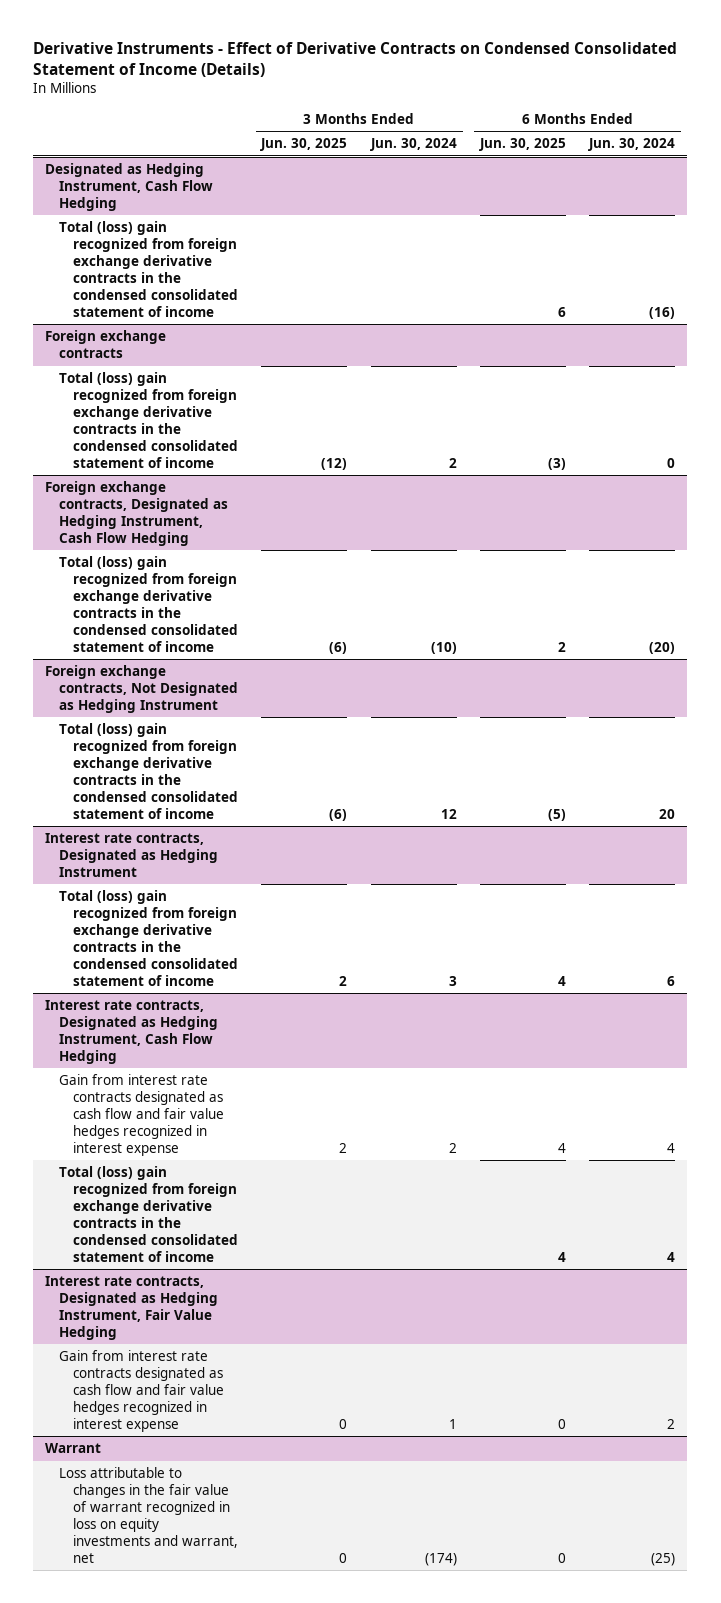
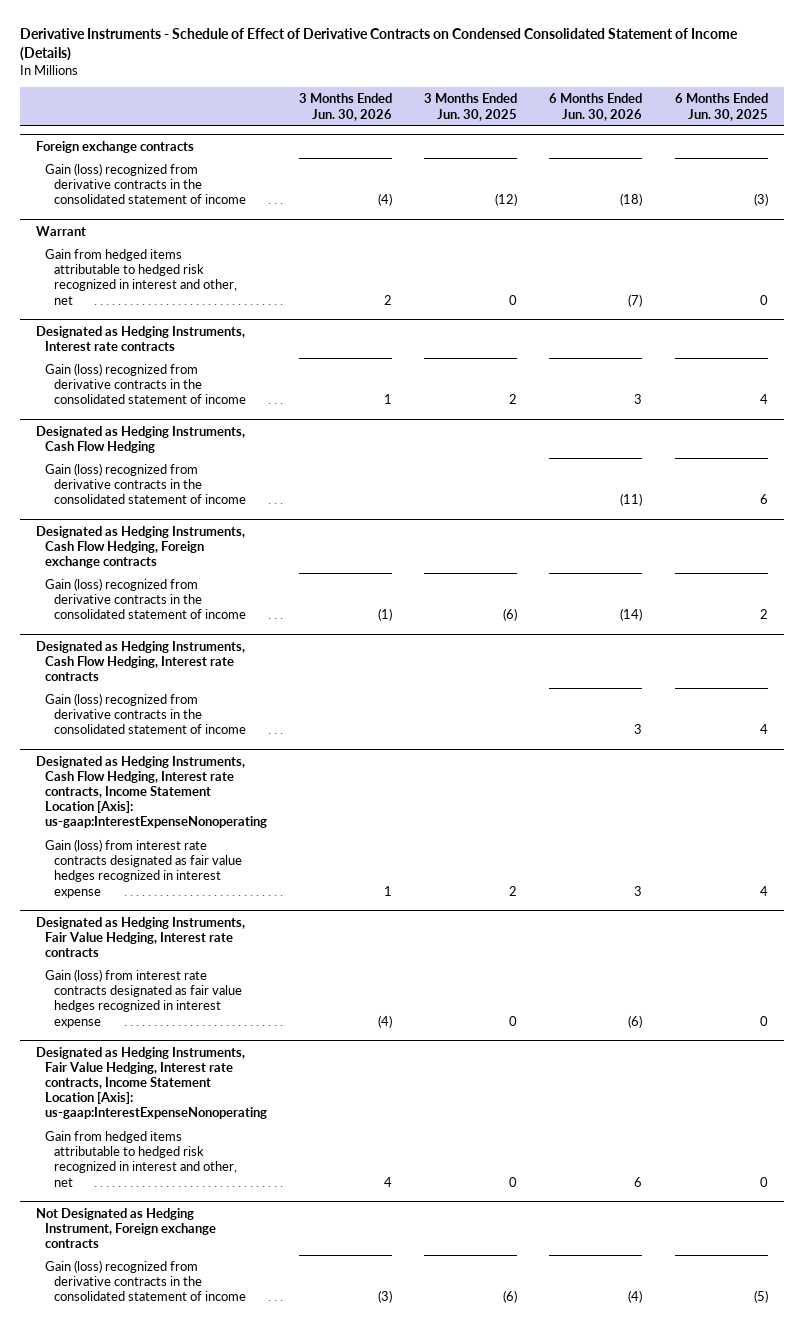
- Derivative Instruments - Effect of Derivative Contracts on Condensed Consolidated Statement of Income (Details)
+ Derivative Instruments - Schedule of Effect of Derivative Contracts on Condensed Consolidated Statement of Income (Details)
- | 3 Months Ended Jun. 30, 2025 | 3 Months Ended Jun. 30, 2024 | 6 Months Ended Jun. 30, 2025 | 6 Months Ended Jun. 30, 2024
+ | 3 Months Ended Jun. 30, 2026 | 3 Months Ended Jun. 30, 2025 | 6 Months Ended Jun. 30, 2026 | 6 Months Ended Jun. 30, 2025
- Designated as Hedging Instrument, Cash Flow Hedging
- Total (loss) gain recognized from foreign exchange derivative contracts in the condensed consolidated statement of income | | | 6 | (16)
@ Foreign exchange contracts
- Total (loss) gain recognized from foreign exchange derivative contracts in the condensed consolidated statement of income | (12) | 2 | (3) | 0
- Foreign exchange contracts, Designated as Hedging Instrument, Cash Flow Hedging
- Total (loss) gain recognized from foreign exchange derivative contracts in the condensed consolidated statement of income | (6) | (10) | 2 | (20)
- Foreign exchange contracts, Not Designated as Hedging Instrument
- Total (loss) gain recognized from foreign exchange derivative contracts in the condensed consolidated statement of income | (6) | 12 | (5) | 20
- Interest rate contracts, Designated as Hedging Instrument
- Total (loss) gain recognized from foreign exchange derivative contracts in the condensed consolidated statement of income | 2 | 3 | 4 | 6
- Interest rate contracts, Designated as Hedging Instrument, Cash Flow Hedging
- Gain from interest rate contracts designated as cash flow and fair value hedges recognized in interest expense | 2 | 2 | 4 | 4
- Total (loss) gain recognized from foreign exchange derivative contracts in the condensed consolidated statement of income | | | 4 | 4
- Interest rate contracts, Designated as Hedging Instrument, Fair Value Hedging
- Gain from interest rate contracts designated as cash flow and fair value hedges recognized in interest expense | 0 | 1 | 0 | 2
@ Foreign exchange contracts
+ Gain (loss) recognized from derivative contracts in the consolidated statement of income | (4) | (12) | (18) | (3)
@ Warrant
- Loss attributable to changes in the fair value of warrant recognized in loss on equity investments and warrant, net | 0 | (174) | 0 | (25)
+ Gain from hedged items attributable to hedged risk recognized in interest and other, net | 2 | 0 | (7) | 0
+ Designated as Hedging Instruments, Interest rate contracts
+ Gain (loss) recognized from derivative contracts in the consolidated statement of income | 1 | 2 | 3 | 4
+ Designated as Hedging Instruments, Cash Flow Hedging
+ Gain (loss) recognized from derivative contracts in the consolidated statement of income | | | (11) | 6
+ Designated as Hedging Instruments, Cash Flow Hedging, Foreign exchange contracts
+ Gain (loss) recognized from derivative contracts in the consolidated statement of income | (1) | (6) | (14) | 2
+ Designated as Hedging Instruments, Cash Flow Hedging, Interest rate contracts
+ Gain (loss) recognized from derivative contracts in the consolidated statement of income | | | 3 | 4
+ Designated as Hedging Instruments, Cash Flow Hedging, Interest rate contracts, Income Statement Location [Axis]: us-gaap:InterestExpenseNonoperating
+ Gain (loss) from interest rate contracts designated as fair value hedges recognized in interest expense | 1 | 2 | 3 | 4
+ Designated as Hedging Instruments, Fair Value Hedging, Interest rate contracts
+ Gain (loss) from interest rate contracts designated as fair value hedges recognized in interest expense | (4) | 0 | (6) | 0
+ Designated as Hedging Instruments, Fair Value Hedging, Interest rate contracts, Income Statement Location [Axis]: us-gaap:InterestExpenseNonoperating
+ Gain from hedged items attributable to hedged risk recognized in interest and other, net | 4 | 0 | 6 | 0
+ Not Designated as Hedging Instrument, Foreign exchange contracts
+ Gain (loss) recognized from derivative contracts in the consolidated statement of income | (3) | (6) | (4) | (5)

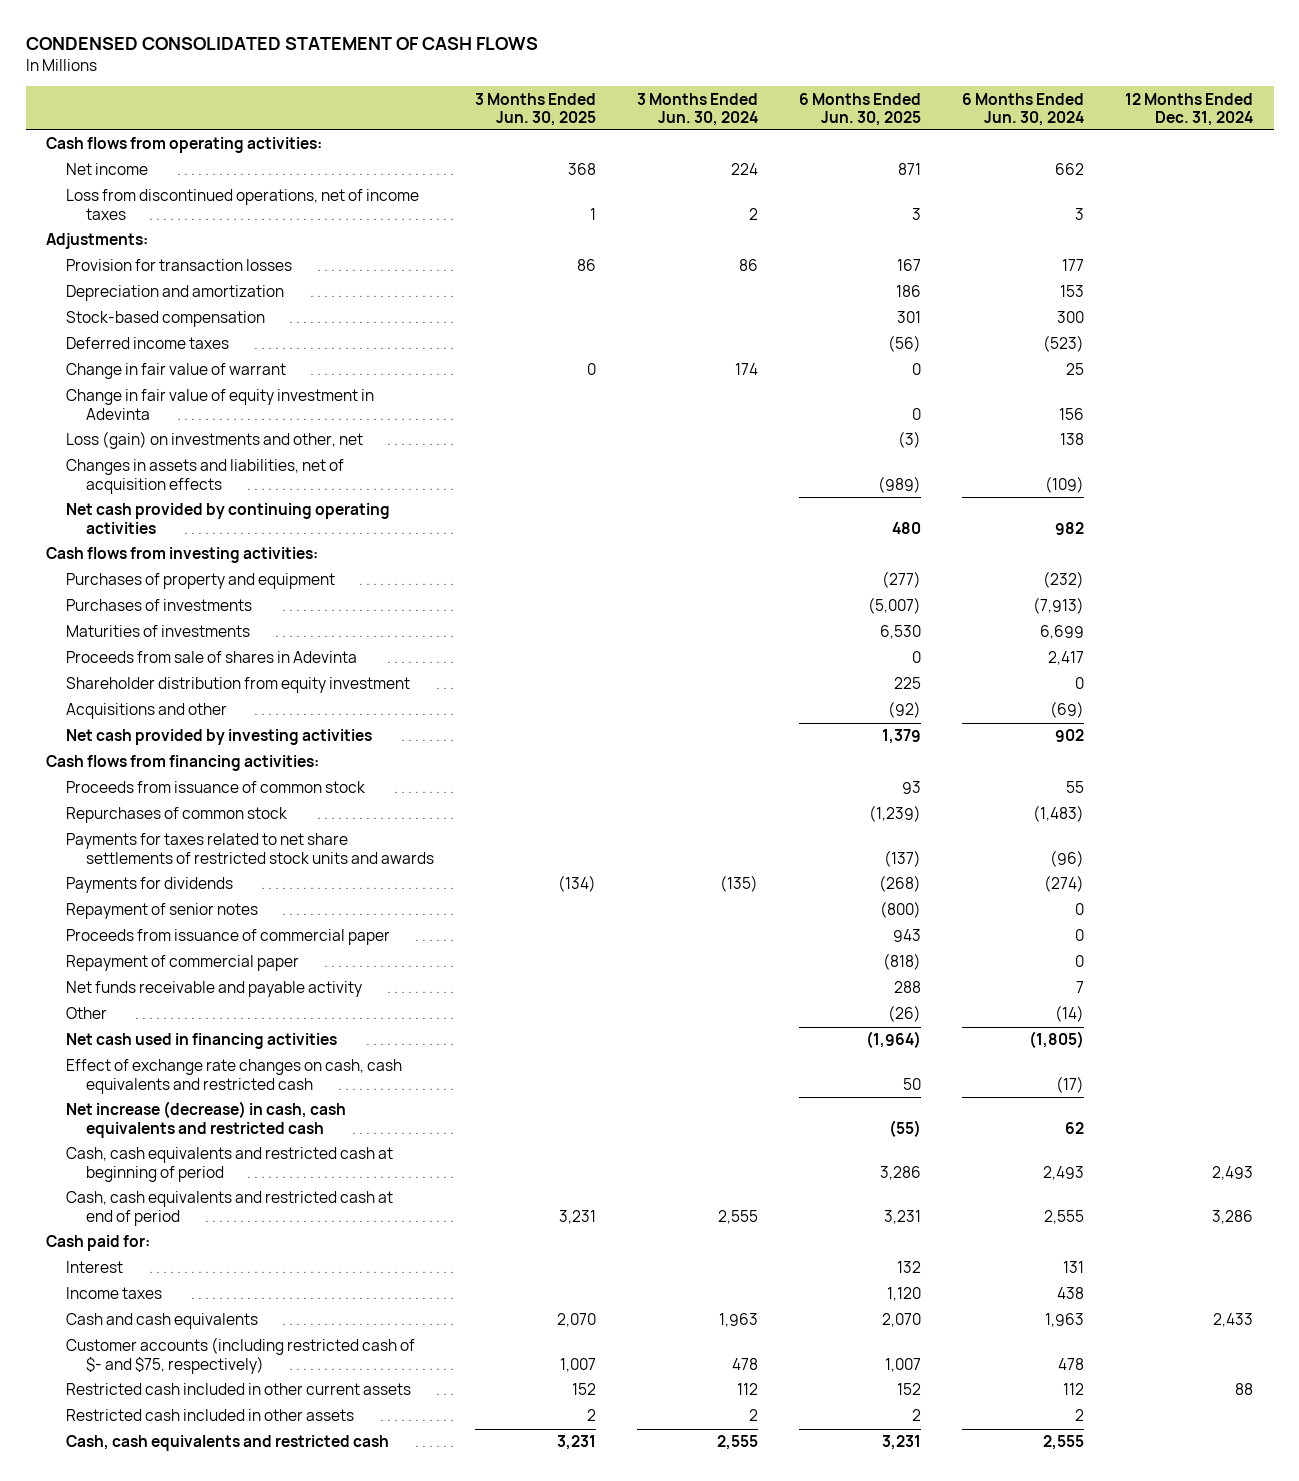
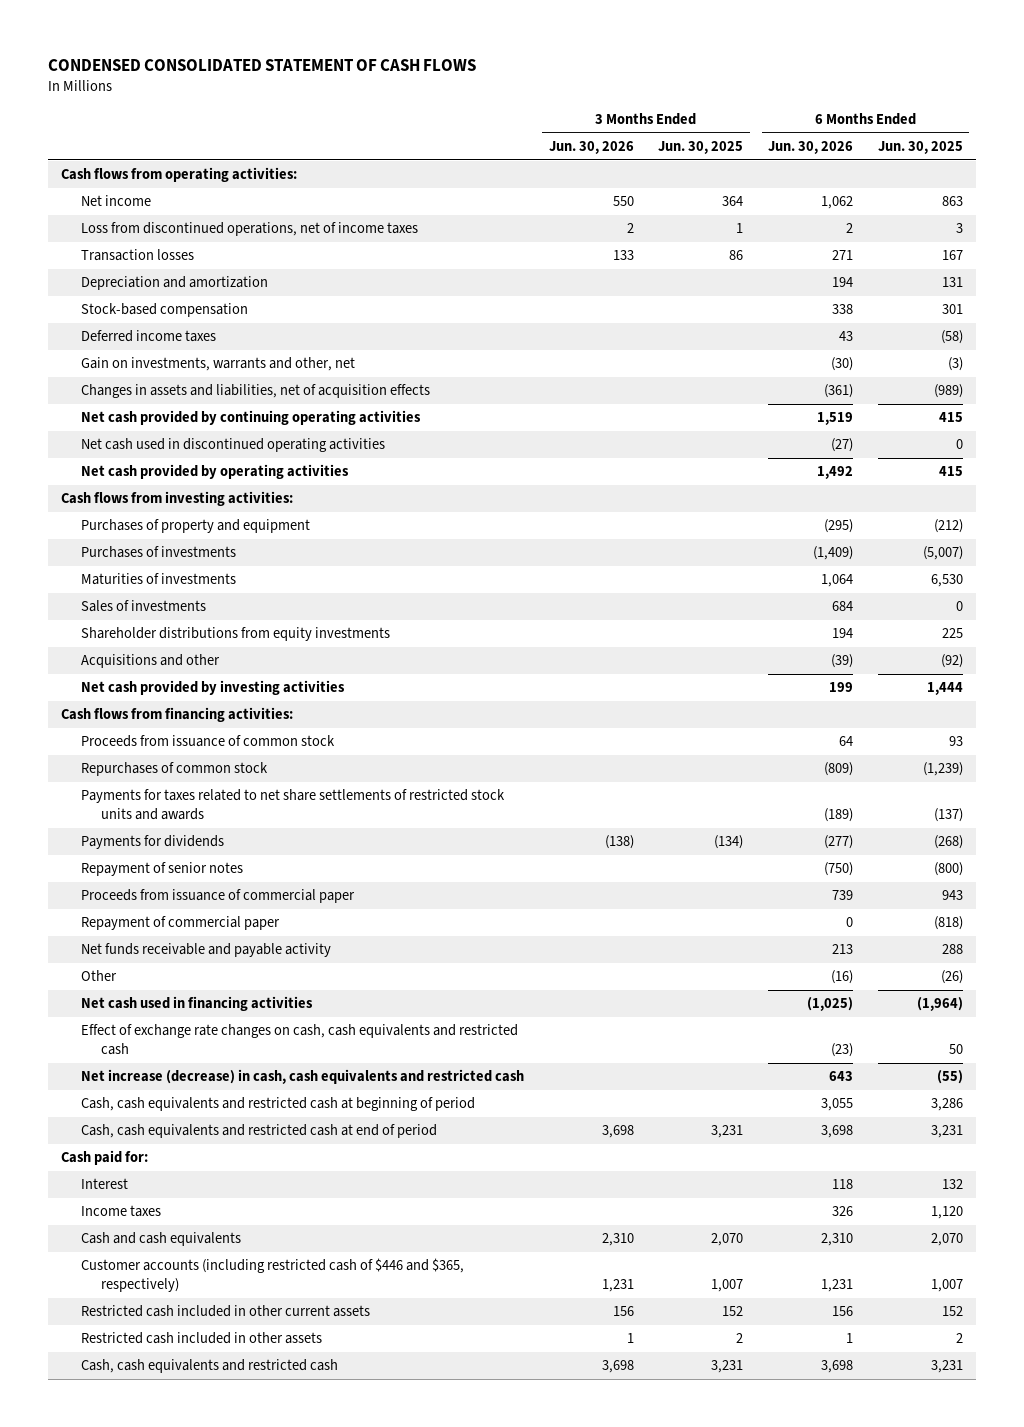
- | 3 Months Ended Jun. 30, 2025 | 3 Months Ended Jun. 30, 2024 | 6 Months Ended Jun. 30, 2025 | 6 Months Ended Jun. 30, 2024 | 12 Months Ended Dec. 31, 2024
+ | 3 Months Ended Jun. 30, 2026 | 3 Months Ended Jun. 30, 2025 | 6 Months Ended Jun. 30, 2026 | 6 Months Ended Jun. 30, 2025
- Net income | 368 | 224 | 871 | 662 |
+ Net income | 550 | 364 | 1,062 | 863
- Adjustments:
- Provision for transaction losses | 86 | 86 | 167 | 177 |
- Depreciation and amortization | | | 186 | 153 |
+ Transaction losses | 133 | 86 | 271 | 167
+ Depreciation and amortization | | | 194 | 131
- Deferred income taxes | | | (56) | (523) |
- Change in fair value of warrant | 0 | 174 | 0 | 25 |
- Change in fair value of equity investment in Adevinta | | | 0 | 156 |
- Loss (gain) on investments and other, net | | | (3) | 138 |
+ Deferred income taxes | | | 43 | (58)
+ Gain on investments, warrants and other, net | | | (30) | (3)
- Net cash provided by continuing operating activities | | | 480 | 982 |
+ Net cash provided by continuing operating activities | | | 1,519 | 415
+ Net cash used in discontinued operating activities | | | (27) | 0
+ Net cash provided by operating activities | | | 1,492 | 415
- Purchases of property and equipment | | | (277) | (232) |
+ Purchases of property and equipment | | | (295) | (212)
- Proceeds from sale of shares in Adevinta | | | 0 | 2,417 |
- Shareholder distribution from equity investment | | | 225 | 0 |
+ Sales of investments | | | 684 | 0
+ Shareholder distributions from equity investments | | | 194 | 225
- Net cash provided by investing activities | | | 1,379 | 902 |
+ Net cash provided by investing activities | | | 199 | 1,444
- Customer accounts (including restricted cash of $- and $75, respectively) | 1,007 | 478 | 1,007 | 478 |
+ Customer accounts (including restricted cash of $446 and $365, respectively) | 1,231 | 1,007 | 1,231 | 1,007

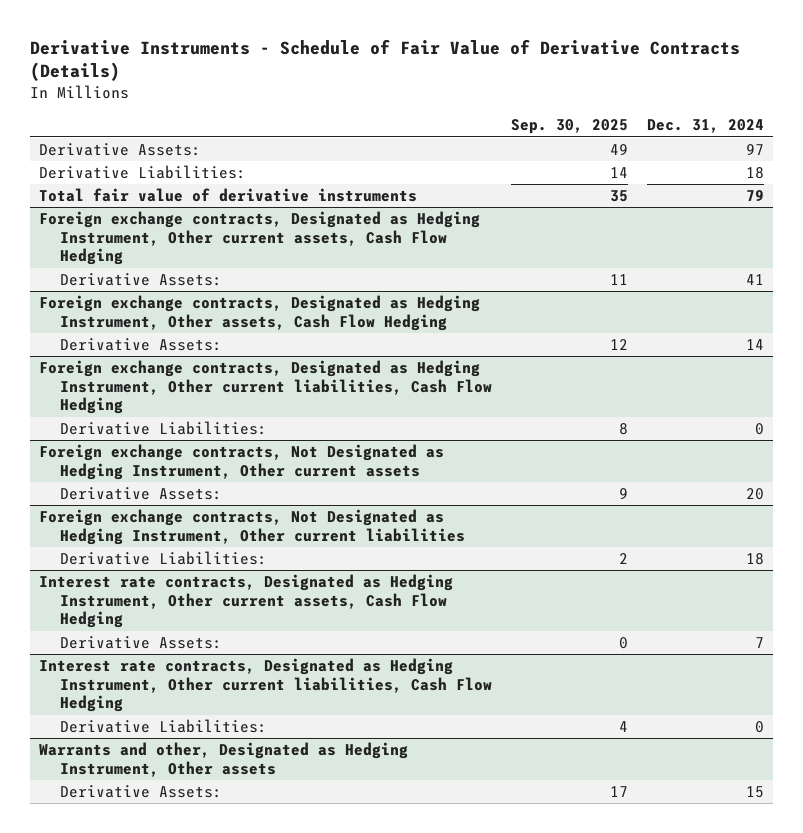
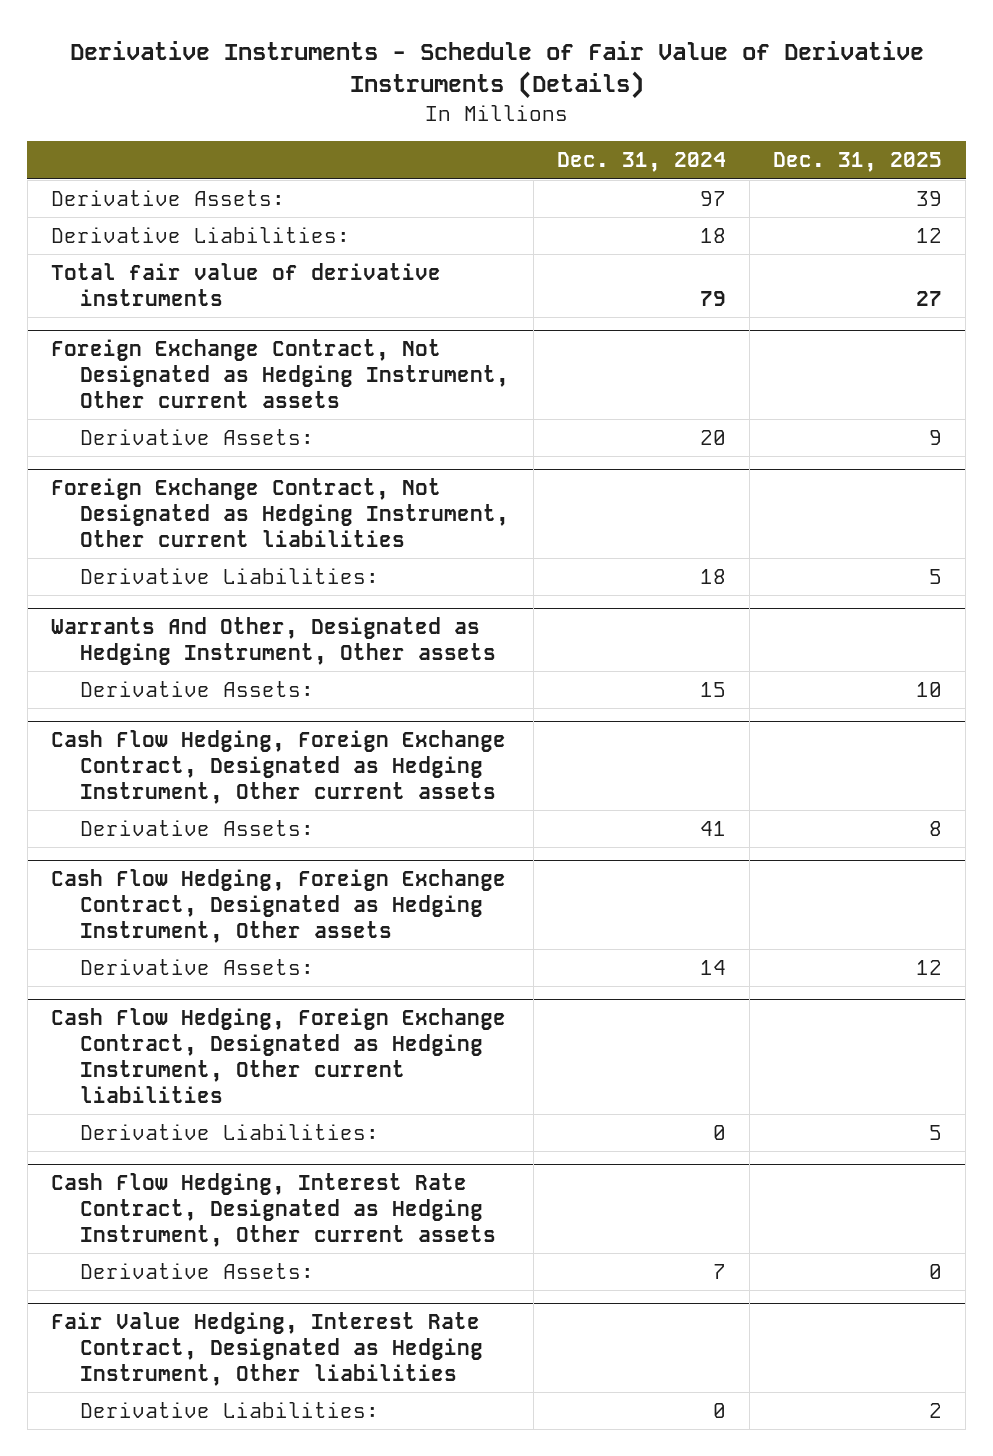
- Derivative Instruments - Schedule of Fair Value of Derivative Contracts (Details)
+ Derivative Instruments - Schedule of Fair Value of Derivative Instruments (Details)
- | Sep. 30, 2025 | Dec. 31, 2024
+ | Dec. 31, 2024 | Dec. 31, 2025
- Foreign exchange contracts, Designated as Hedging Instrument, Other current assets, Cash Flow Hedging
+ Foreign Exchange Contract, Not Designated as Hedging Instrument, Other current assets
+ Derivative Assets: | 20 | 9
+ Foreign Exchange Contract, Not Designated as Hedging Instrument, Other current liabilities
+ Derivative Liabilities: | 18 | 5
+ Warrants And Other, Designated as Hedging Instrument, Other assets
+ Derivative Assets: | 15 | 10
+ Cash Flow Hedging, Foreign Exchange Contract, Designated as Hedging Instrument, Other current assets
- Foreign exchange contracts, Designated as Hedging Instrument, Other assets, Cash Flow Hedging
+ Cash Flow Hedging, Foreign Exchange Contract, Designated as Hedging Instrument, Other assets
- Foreign exchange contracts, Designated as Hedging Instrument, Other current liabilities, Cash Flow Hedging
+ Cash Flow Hedging, Foreign Exchange Contract, Designated as Hedging Instrument, Other current liabilities
- Foreign exchange contracts, Not Designated as Hedging Instrument, Other current assets
- Derivative Assets: | 9 | 20
- Foreign exchange contracts, Not Designated as Hedging Instrument, Other current liabilities
- Derivative Liabilities: | 2 | 18
- Interest rate contracts, Designated as Hedging Instrument, Other current assets, Cash Flow Hedging
+ Cash Flow Hedging, Interest Rate Contract, Designated as Hedging Instrument, Other current assets
- Interest rate contracts, Designated as Hedging Instrument, Other current liabilities, Cash Flow Hedging
+ Fair Value Hedging, Interest Rate Contract, Designated as Hedging Instrument, Other liabilities
- Warrants and other, Designated as Hedging Instrument, Other assets
- Derivative Assets: | 17 | 15

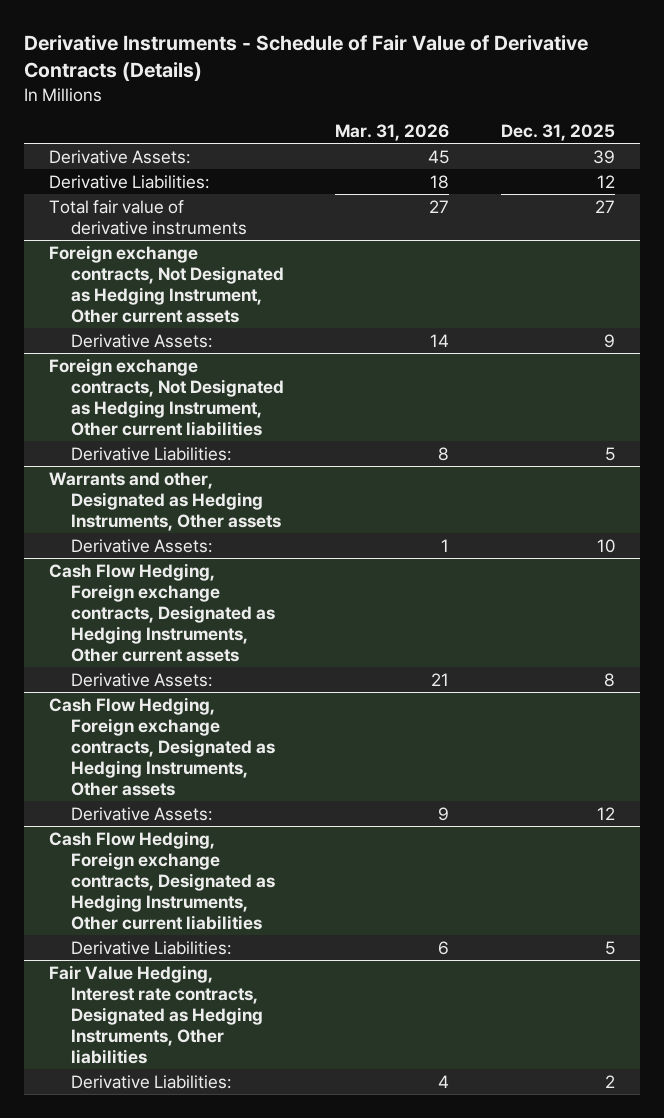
- Derivative Instruments - Schedule of Fair Value of Derivative Instruments (Details)
+ Derivative Instruments - Schedule of Fair Value of Derivative Contracts (Details)
- | Dec. 31, 2024 | Dec. 31, 2025
+ | Mar. 31, 2026 | Dec. 31, 2025
- Foreign Exchange Contract, Not Designated as Hedging Instrument, Other current assets
+ Foreign exchange contracts, Not Designated as Hedging Instrument, Other current assets
- Foreign Exchange Contract, Not Designated as Hedging Instrument, Other current liabilities
+ Foreign exchange contracts, Not Designated as Hedging Instrument, Other current liabilities
- Warrants And Other, Designated as Hedging Instrument, Other assets
+ Warrants and other, Designated as Hedging Instruments, Other assets
- Cash Flow Hedging, Foreign Exchange Contract, Designated as Hedging Instrument, Other current assets
+ Cash Flow Hedging, Foreign exchange contracts, Designated as Hedging Instruments, Other current assets
- Cash Flow Hedging, Foreign Exchange Contract, Designated as Hedging Instrument, Other assets
+ Cash Flow Hedging, Foreign exchange contracts, Designated as Hedging Instruments, Other assets
- Cash Flow Hedging, Foreign Exchange Contract, Designated as Hedging Instrument, Other current liabilities
+ Cash Flow Hedging, Foreign exchange contracts, Designated as Hedging Instruments, Other current liabilities
- Cash Flow Hedging, Interest Rate Contract, Designated as Hedging Instrument, Other current assets
- Derivative Assets: | 7 | 0
- Fair Value Hedging, Interest Rate Contract, Designated as Hedging Instrument, Other liabilities
+ Fair Value Hedging, Interest rate contracts, Designated as Hedging Instruments, Other liabilities

